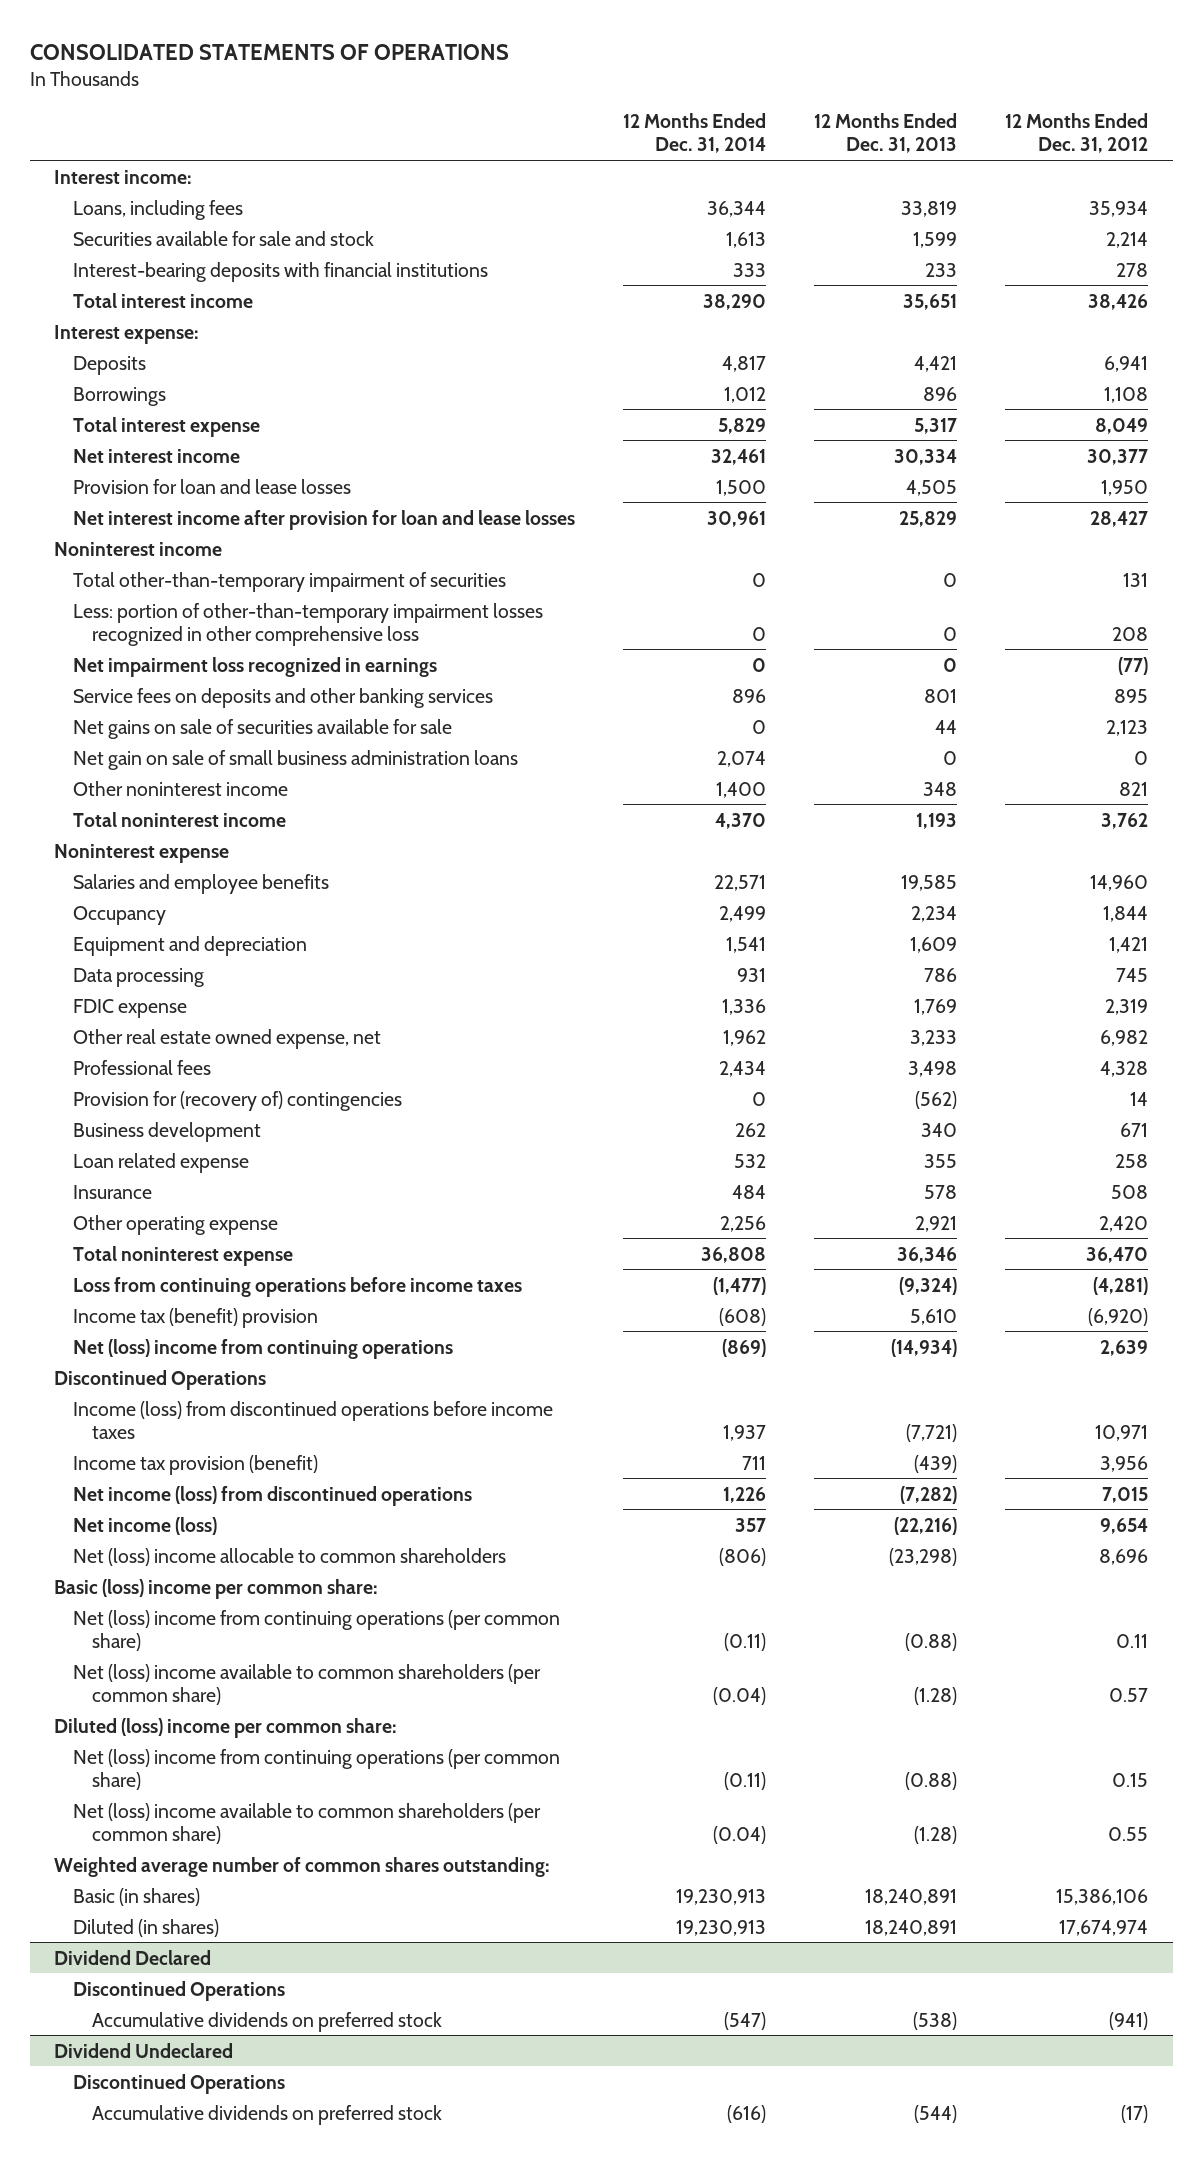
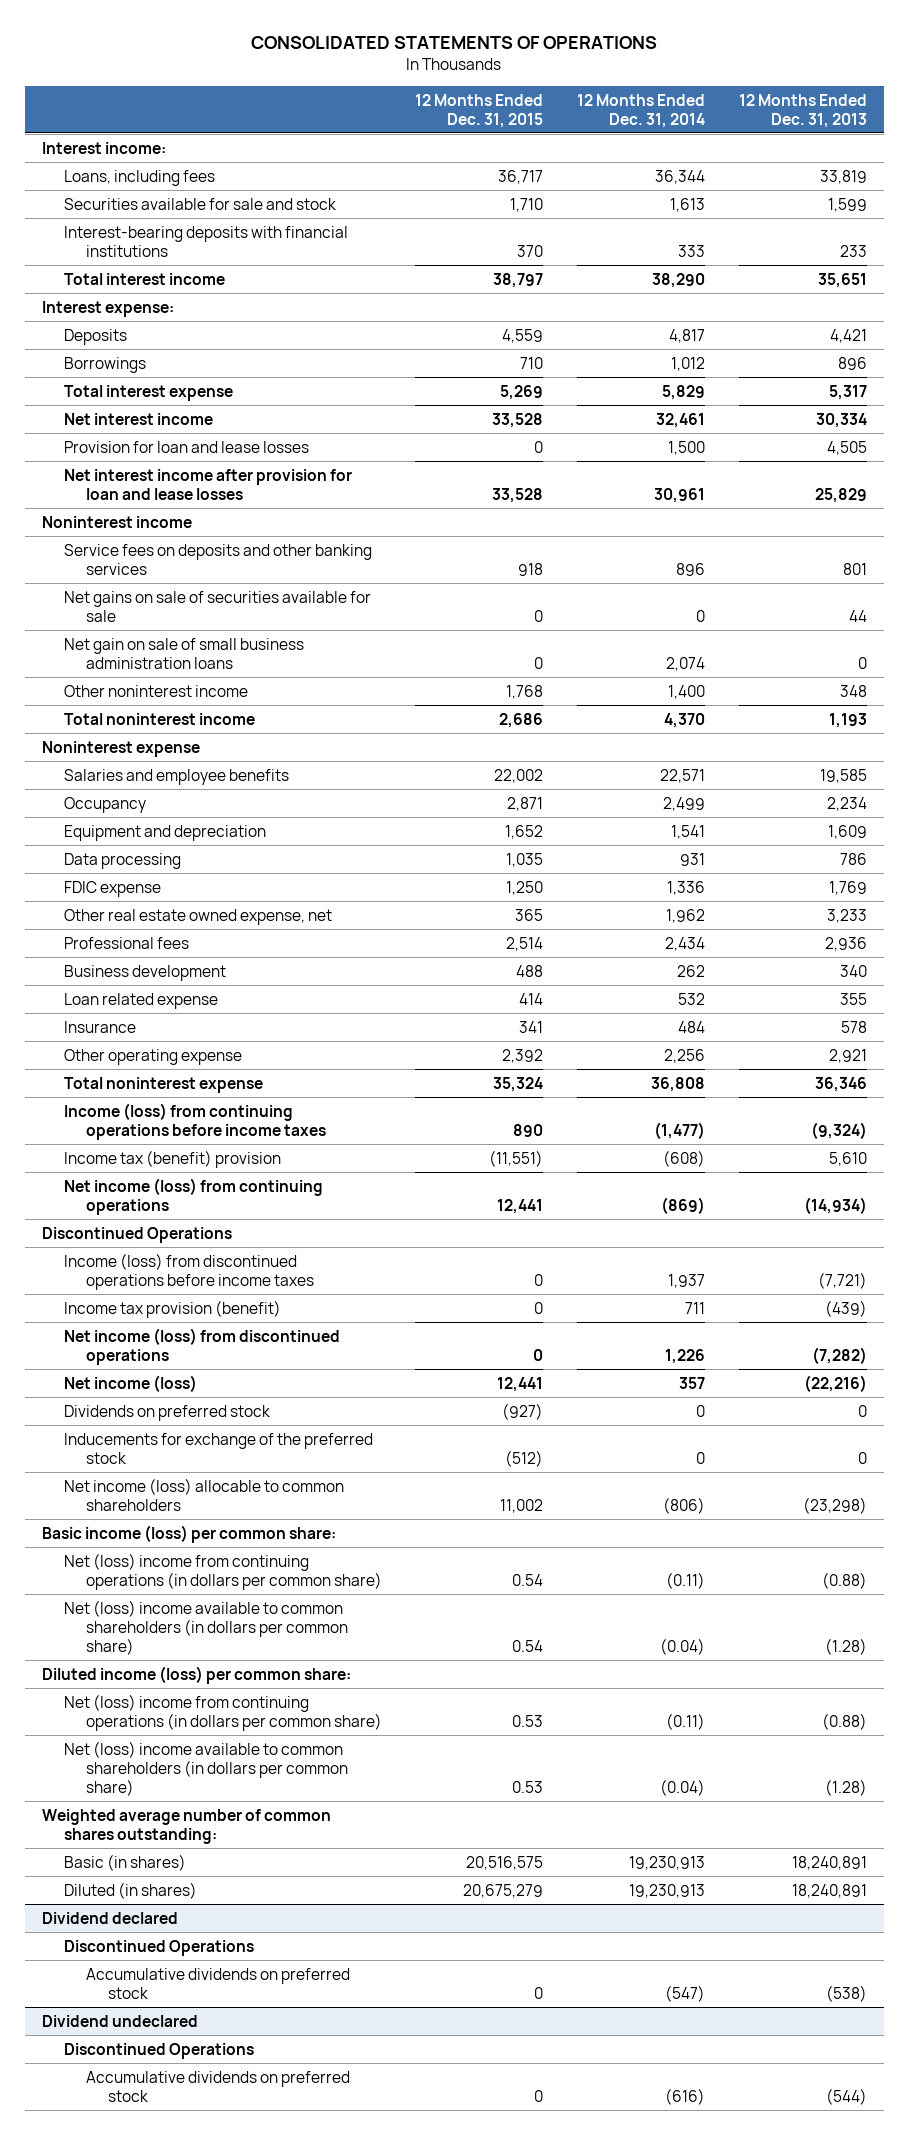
- | 12 Months Ended Dec. 31, 2014 | 12 Months Ended Dec. 31, 2013 | 12 Months Ended Dec. 31, 2012
+ | 12 Months Ended Dec. 31, 2015 | 12 Months Ended Dec. 31, 2014 | 12 Months Ended Dec. 31, 2013
- Total other-than-temporary impairment of securities | 0 | 0 | 131
- Less: portion of other-than-temporary impairment losses recognized in other comprehensive loss | 0 | 0 | 208
- Net impairment loss recognized in earnings | 0 | 0 | (77)
- Professional fees | 2,434 | 3,498 | 4,328
- Provision for (recovery of) contingencies | 0 | (562) | 14
+ Professional fees | 2,514 | 2,434 | 2,936
- Loss from continuing operations before income taxes | (1,477) | (9,324) | (4,281)
+ Income (loss) from continuing operations before income taxes | 890 | (1,477) | (9,324)
- Net (loss) income from continuing operations | (869) | (14,934) | 2,639
+ Net income (loss) from continuing operations | 12,441 | (869) | (14,934)
- Net (loss) income allocable to common shareholders | (806) | (23,298) | 8,696
- Basic (loss) income per common share:
- Net (loss) income from continuing operations (per common share) | (0.11) | (0.88) | 0.11
- Net (loss) income available to common shareholders (per common share) | (0.04) | (1.28) | 0.57
- Diluted (loss) income per common share:
- Net (loss) income from continuing operations (per common share) | (0.11) | (0.88) | 0.15
- Net (loss) income available to common shareholders (per common share) | (0.04) | (1.28) | 0.55
+ Dividends on preferred stock | (927) | 0 | 0
+ Inducements for exchange of the preferred stock | (512) | 0 | 0
+ Net income (loss) allocable to common shareholders | 11,002 | (806) | (23,298)
+ Basic income (loss) per common share:
+ Net (loss) income from continuing operations (in dollars per common share) | 0.54 | (0.11) | (0.88)
+ Net (loss) income available to common shareholders (in dollars per common share) | 0.54 | (0.04) | (1.28)
+ Diluted income (loss) per common share:
+ Net (loss) income from continuing operations (in dollars per common share) | 0.53 | (0.11) | (0.88)
+ Net (loss) income available to common shareholders (in dollars per common share) | 0.53 | (0.04) | (1.28)
- Dividend Declared
+ Dividend declared
- Dividend Undeclared
+ Dividend undeclared

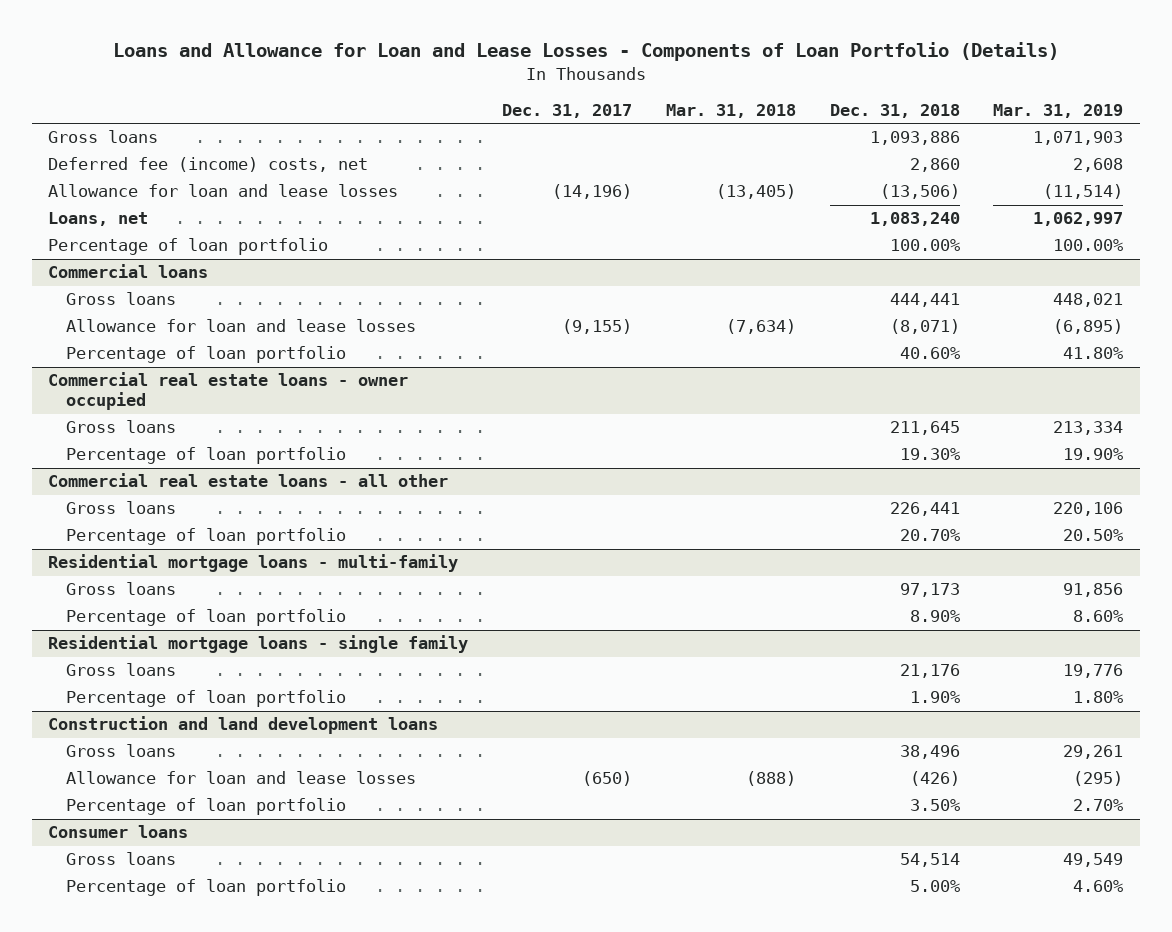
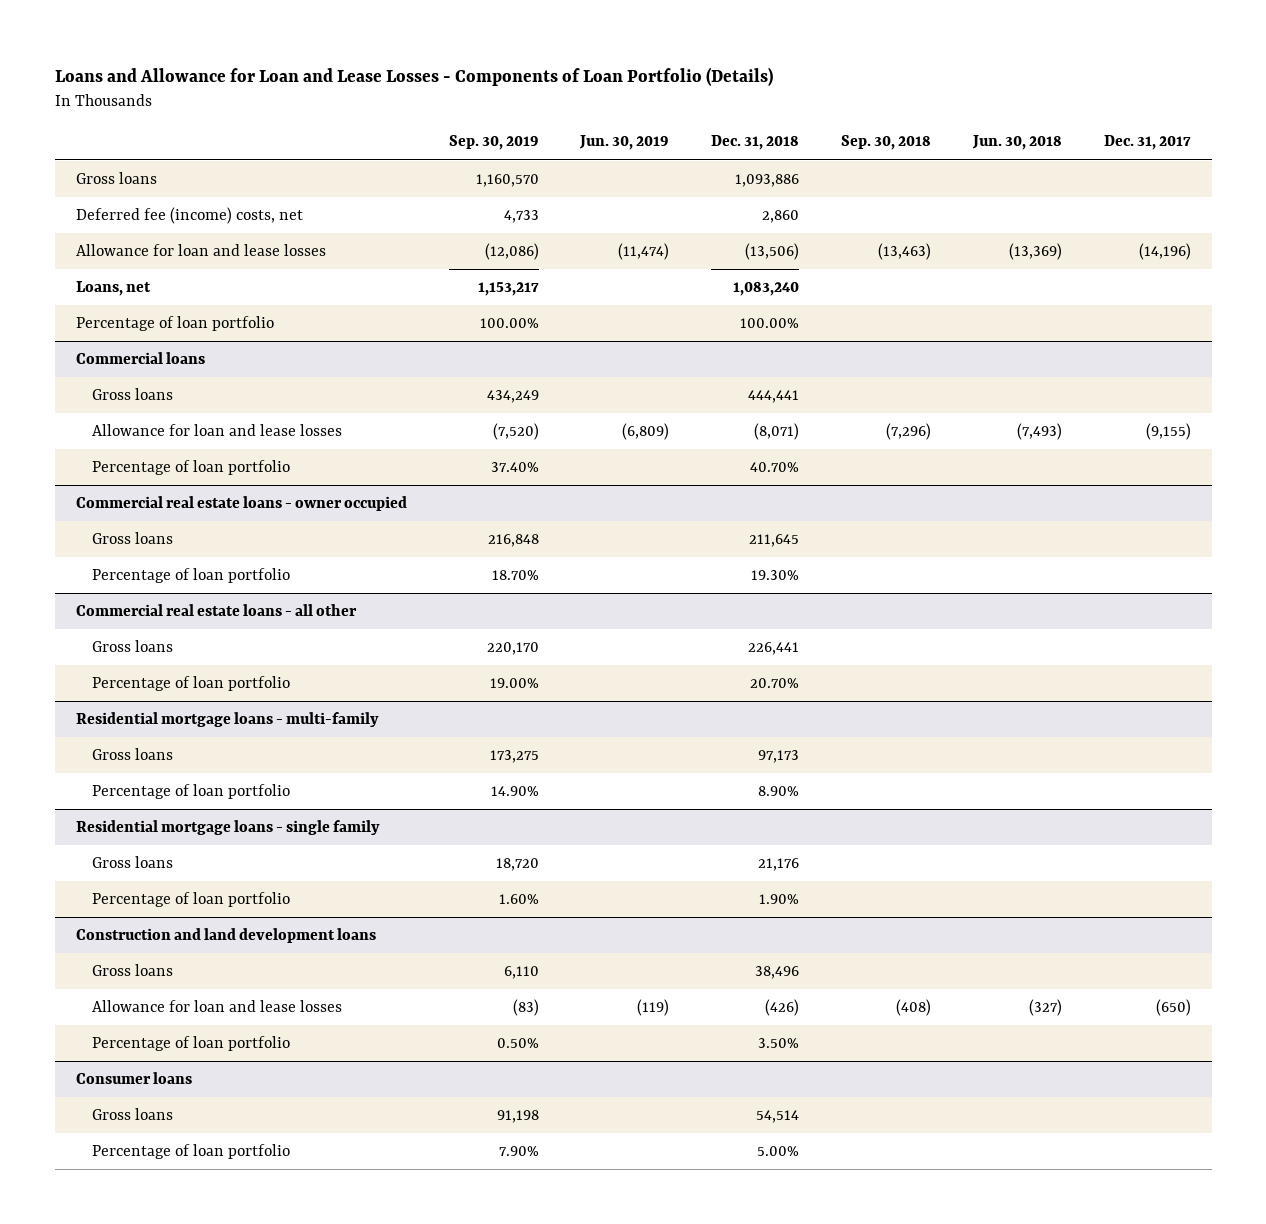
- | Dec. 31, 2017 | Mar. 31, 2018 | Dec. 31, 2018 | Mar. 31, 2019
+ | Sep. 30, 2019 | Jun. 30, 2019 | Dec. 31, 2018 | Sep. 30, 2018 | Jun. 30, 2018 | Dec. 31, 2017
@ Commercial loans
- Percentage of loan portfolio | | | 40.60% | 41.80%
+ Percentage of loan portfolio | 37.40% | | 40.70% | | |

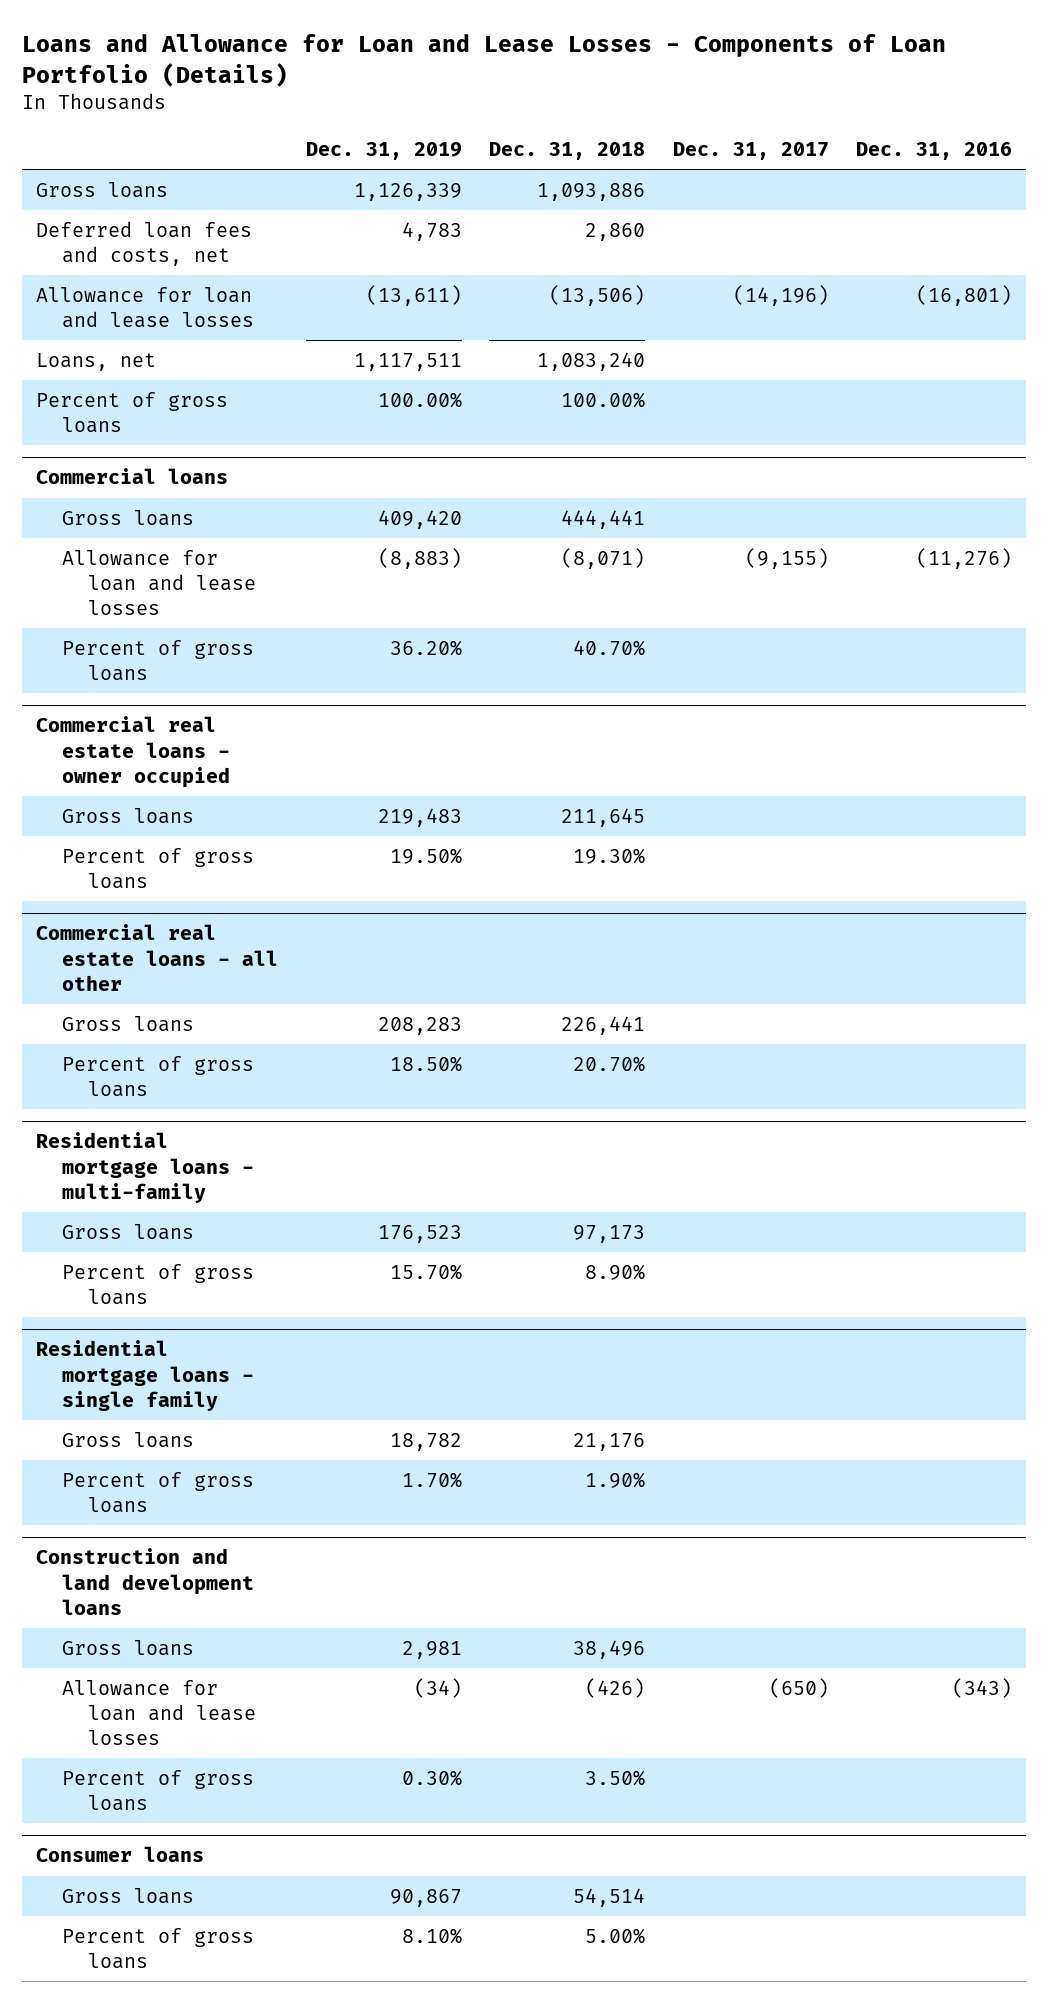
- | Sep. 30, 2019 | Jun. 30, 2019 | Dec. 31, 2018 | Sep. 30, 2018 | Jun. 30, 2018 | Dec. 31, 2017
+ | Dec. 31, 2019 | Dec. 31, 2018 | Dec. 31, 2017 | Dec. 31, 2016
- Deferred fee (income) costs, net | 4,733 | | 2,860 | | |
+ Deferred loan fees and costs, net | 4,783 | 2,860 | |
- Percentage of loan portfolio | 100.00% | | 100.00% | | |
+ Percent of gross loans | 100.00% | 100.00% | |
@ Commercial loans
- Percentage of loan portfolio | 37.40% | | 40.70% | | |
+ Percent of gross loans | 36.20% | 40.70% | |
@ Commercial real estate loans - owner occupied
- Percentage of loan portfolio | 18.70% | | 19.30% | | |
+ Percent of gross loans | 19.50% | 19.30% | |
@ Commercial real estate loans - all other
- Percentage of loan portfolio | 19.00% | | 20.70% | | |
+ Percent of gross loans | 18.50% | 20.70% | |
@ Residential mortgage loans - multi-family
- Percentage of loan portfolio | 14.90% | | 8.90% | | |
+ Percent of gross loans | 15.70% | 8.90% | |
@ Residential mortgage loans - single family
- Percentage of loan portfolio | 1.60% | | 1.90% | | |
+ Percent of gross loans | 1.70% | 1.90% | |
@ Construction and land development loans
- Percentage of loan portfolio | 0.50% | | 3.50% | | |
+ Percent of gross loans | 0.30% | 3.50% | |
@ Consumer loans
- Percentage of loan portfolio | 7.90% | | 5.00% | | |
+ Percent of gross loans | 8.10% | 5.00% | |

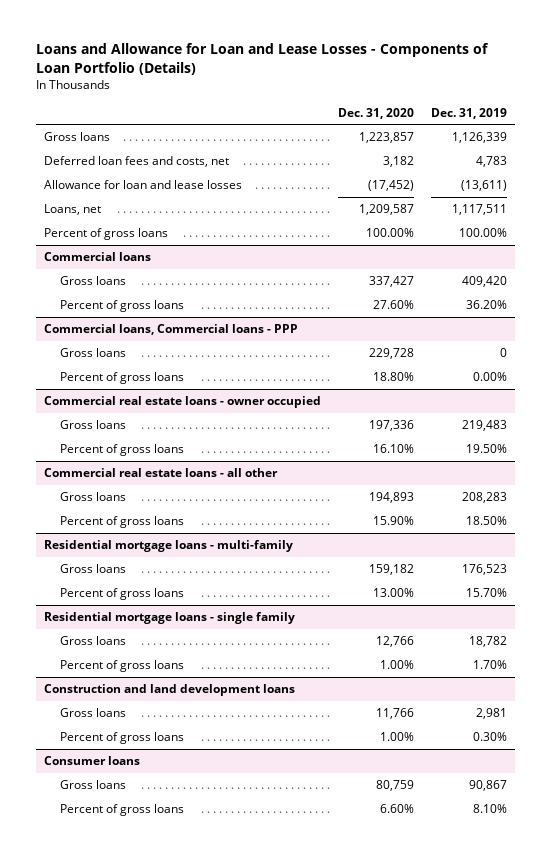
- | Dec. 31, 2019 | Dec. 31, 2018 | Dec. 31, 2017 | Dec. 31, 2016
+ | Dec. 31, 2020 | Dec. 31, 2019
@ Commercial loans
- Allowance for loan and lease losses | (8,883) | (8,071) | (9,155) | (11,276)
+ Commercial loans, Commercial loans - PPP
+ Gross loans | 229,728 | 0
+ Percent of gross loans | 18.80% | 0.00%
@ Construction and land development loans
- Allowance for loan and lease losses | (34) | (426) | (650) | (343)

